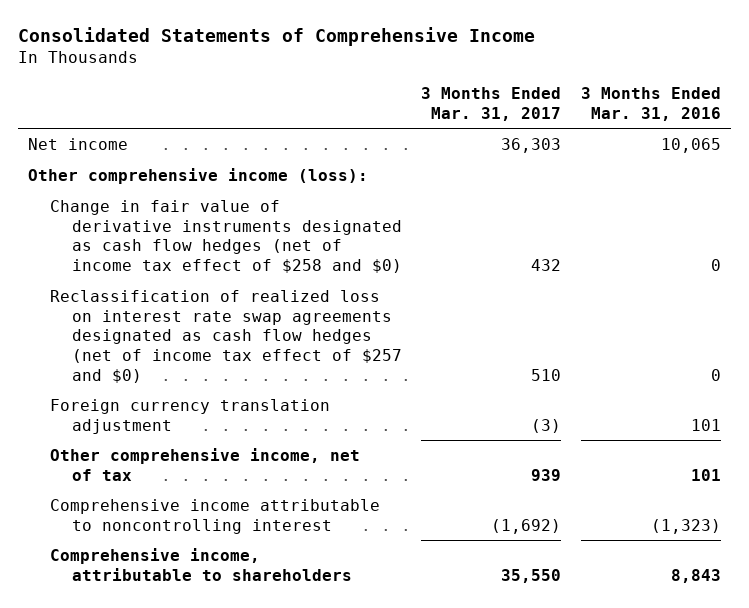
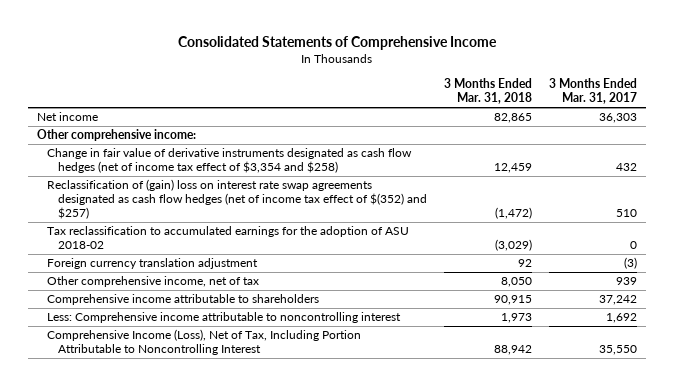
- | 3 Months Ended Mar. 31, 2017 | 3 Months Ended Mar. 31, 2016
+ | 3 Months Ended Mar. 31, 2018 | 3 Months Ended Mar. 31, 2017
- Other comprehensive income (loss):
- Change in fair value of derivative instruments designated as cash flow hedges (net of income tax effect of $258 and $0) | 432 | 0
- Reclassification of realized loss on interest rate swap agreements designated as cash flow hedges (net of income tax effect of $257 and $0) | 510 | 0
+ Other comprehensive income:
+ Change in fair value of derivative instruments designated as cash flow hedges (net of income tax effect of $3,354 and $258) | 12,459 | 432
+ Reclassification of (gain) loss on interest rate swap agreements designated as cash flow hedges (net of income tax effect of $(352) and $257) | (1,472) | 510
+ Tax reclassification to accumulated earnings for the adoption of ASU 2018-02 | (3,029) | 0
- Comprehensive income attributable to noncontrolling interest | (1,692) | (1,323)
- Comprehensive income, attributable to shareholders | 35,550 | 8,843
+ Comprehensive income attributable to shareholders | 90,915 | 37,242
+ Less: Comprehensive income attributable to noncontrolling interest | 1,973 | 1,692
+ Comprehensive Income (Loss), Net of Tax, Including Portion Attributable to Noncontrolling Interest | 88,942 | 35,550

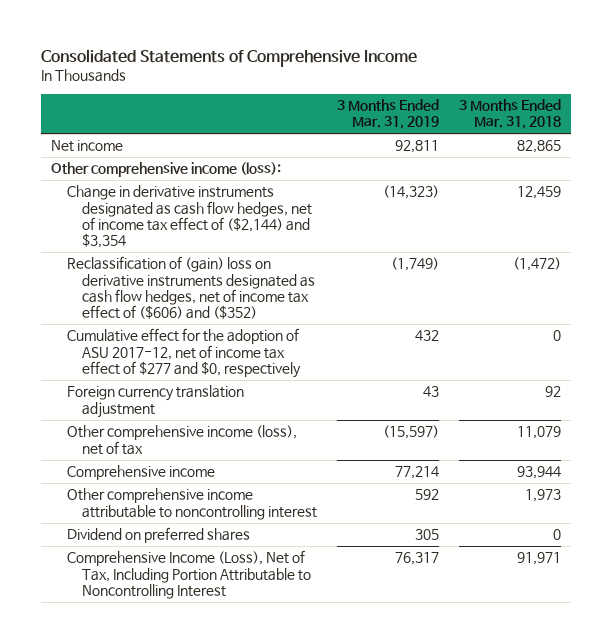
- | 3 Months Ended Mar. 31, 2018 | 3 Months Ended Mar. 31, 2017
+ | 3 Months Ended Mar. 31, 2019 | 3 Months Ended Mar. 31, 2018
- Other comprehensive income:
- Change in fair value of derivative instruments designated as cash flow hedges (net of income tax effect of $3,354 and $258) | 12,459 | 432
- Reclassification of (gain) loss on interest rate swap agreements designated as cash flow hedges (net of income tax effect of $(352) and $257) | (1,472) | 510
- Tax reclassification to accumulated earnings for the adoption of ASU 2018-02 | (3,029) | 0
+ Other comprehensive income (loss):
+ Change in derivative instruments designated as cash flow hedges, net of income tax effect of ($2,144) and $3,354 | (14,323) | 12,459
+ Reclassification of (gain) loss on derivative instruments designated as cash flow hedges, net of income tax effect of ($606) and ($352) | (1,749) | (1,472)
+ Cumulative effect for the adoption of ASU 2017-12, net of income tax effect of $277 and $0, respectively | 432 | 0
- Other comprehensive income, net of tax | 8,050 | 939
- Comprehensive income attributable to shareholders | 90,915 | 37,242
- Less: Comprehensive income attributable to noncontrolling interest | 1,973 | 1,692
- Comprehensive Income (Loss), Net of Tax, Including Portion Attributable to Noncontrolling Interest | 88,942 | 35,550
+ Other comprehensive income (loss), net of tax | (15,597) | 11,079
+ Comprehensive income | 77,214 | 93,944
+ Other comprehensive income attributable to noncontrolling interest | 592 | 1,973
+ Dividend on preferred shares | 305 | 0
+ Comprehensive Income (Loss), Net of Tax, Including Portion Attributable to Noncontrolling Interest | 76,317 | 91,971

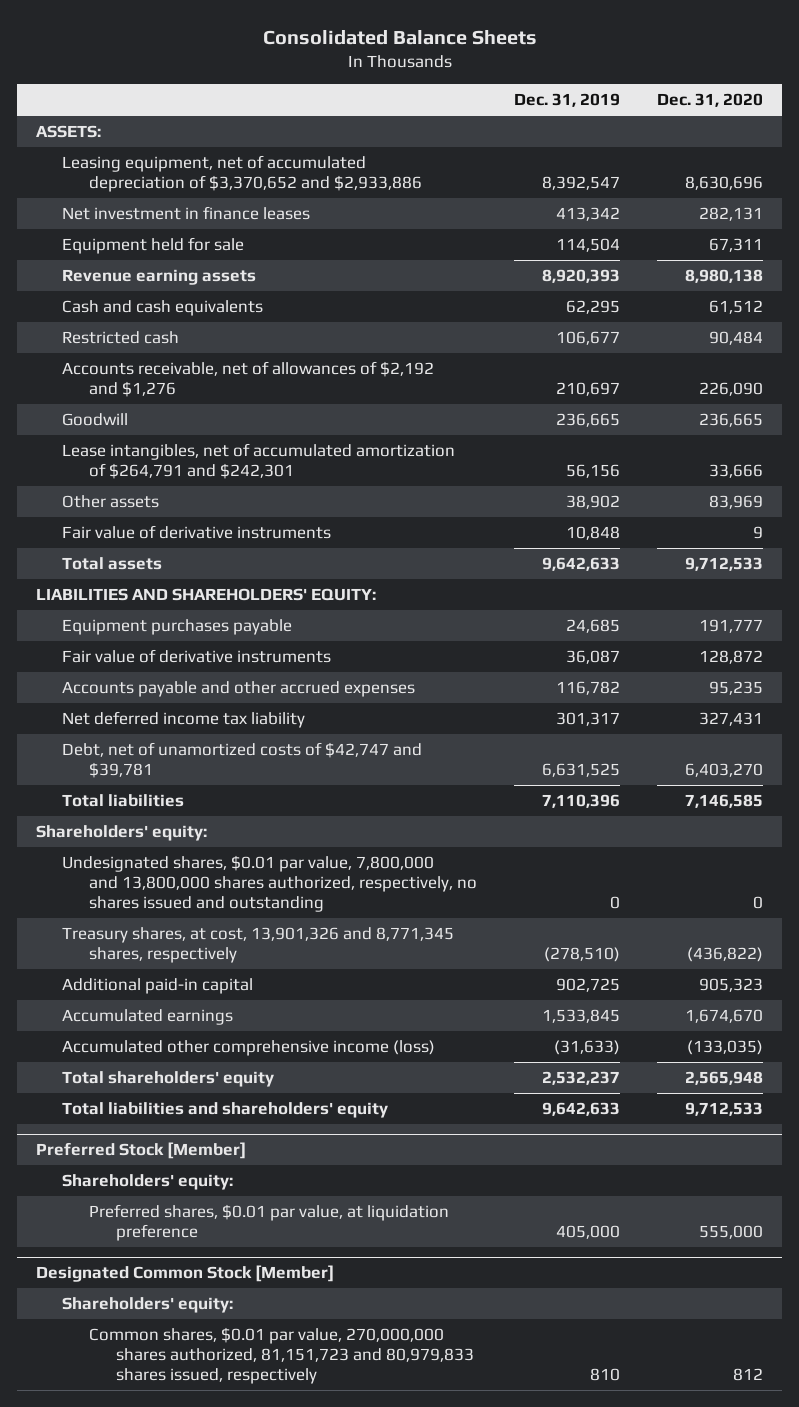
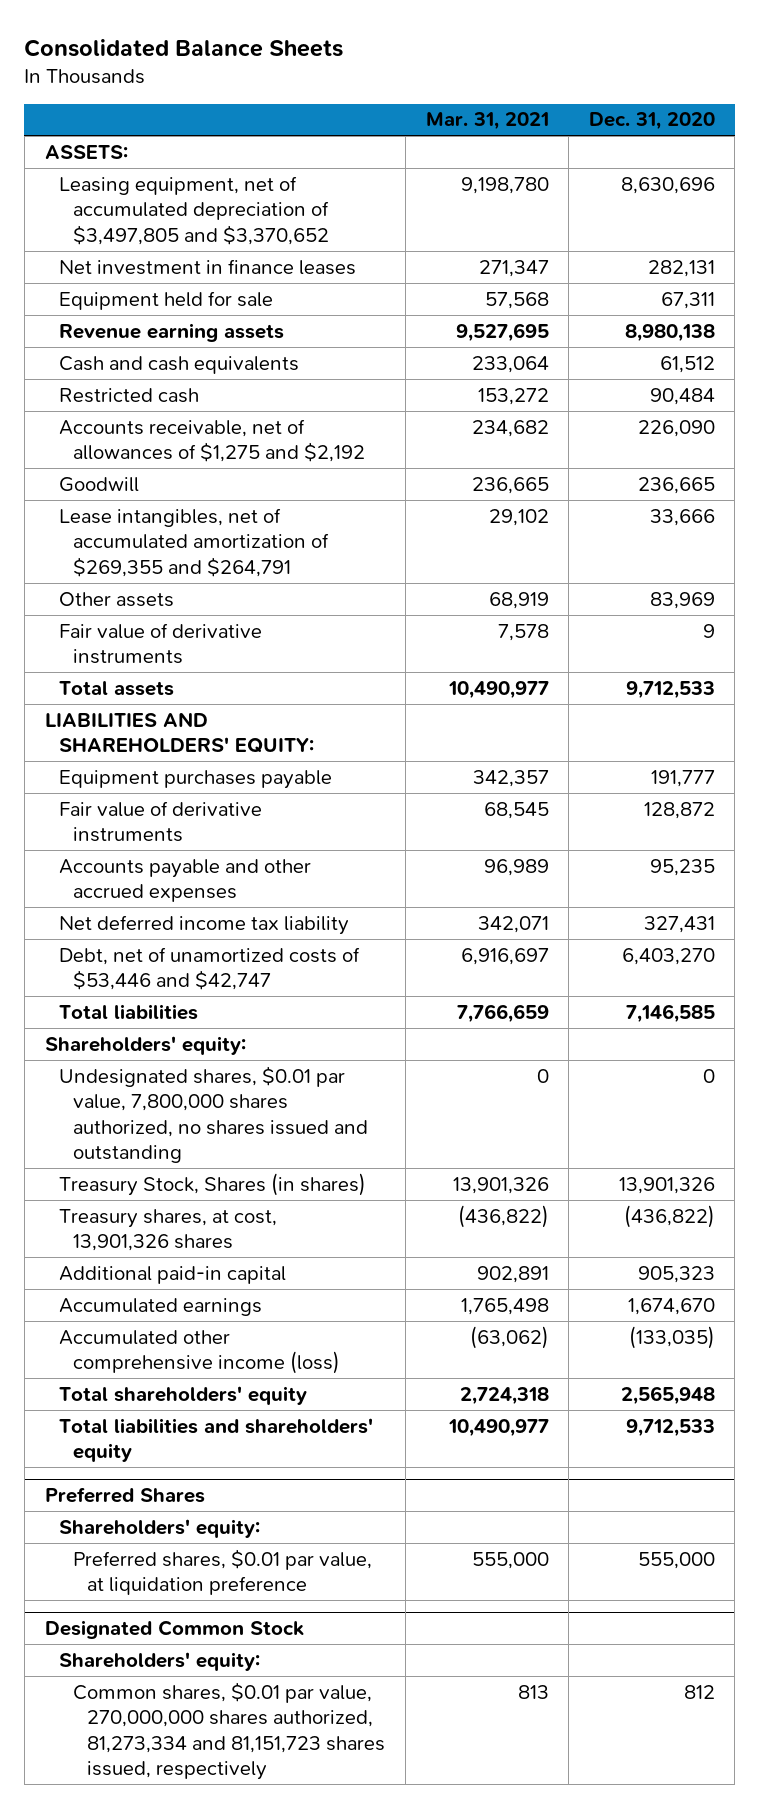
- | Dec. 31, 2019 | Dec. 31, 2020
+ | Mar. 31, 2021 | Dec. 31, 2020
- Leasing equipment, net of accumulated depreciation of $3,370,652 and $2,933,886 | 8,392,547 | 8,630,696
+ Leasing equipment, net of accumulated depreciation of $3,497,805 and $3,370,652 | 9,198,780 | 8,630,696
- Accounts receivable, net of allowances of $2,192 and $1,276 | 210,697 | 226,090
+ Accounts receivable, net of allowances of $1,275 and $2,192 | 234,682 | 226,090
- Lease intangibles, net of accumulated amortization of $264,791 and $242,301 | 56,156 | 33,666
+ Lease intangibles, net of accumulated amortization of $269,355 and $264,791 | 29,102 | 33,666
- Debt, net of unamortized costs of $42,747 and $39,781 | 6,631,525 | 6,403,270
+ Debt, net of unamortized costs of $53,446 and $42,747 | 6,916,697 | 6,403,270
- Undesignated shares, $0.01 par value, 7,800,000 and 13,800,000 shares authorized, respectively, no shares issued and outstanding | 0 | 0
- Treasury shares, at cost, 13,901,326 and 8,771,345 shares, respectively | (278,510) | (436,822)
+ Undesignated shares, $0.01 par value, 7,800,000 shares authorized, no shares issued and outstanding | 0 | 0
+ Treasury Stock, Shares (in shares) | 13,901,326 | 13,901,326
+ Treasury shares, at cost, 13,901,326 shares | (436,822) | (436,822)
- Preferred Stock [Member]
+ Preferred Shares
- Designated Common Stock [Member]
+ Designated Common Stock
- Common shares, $0.01 par value, 270,000,000 shares authorized, 81,151,723 and 80,979,833 shares issued, respectively | 810 | 812
+ Common shares, $0.01 par value, 270,000,000 shares authorized, 81,273,334 and 81,151,723 shares issued, respectively | 813 | 812

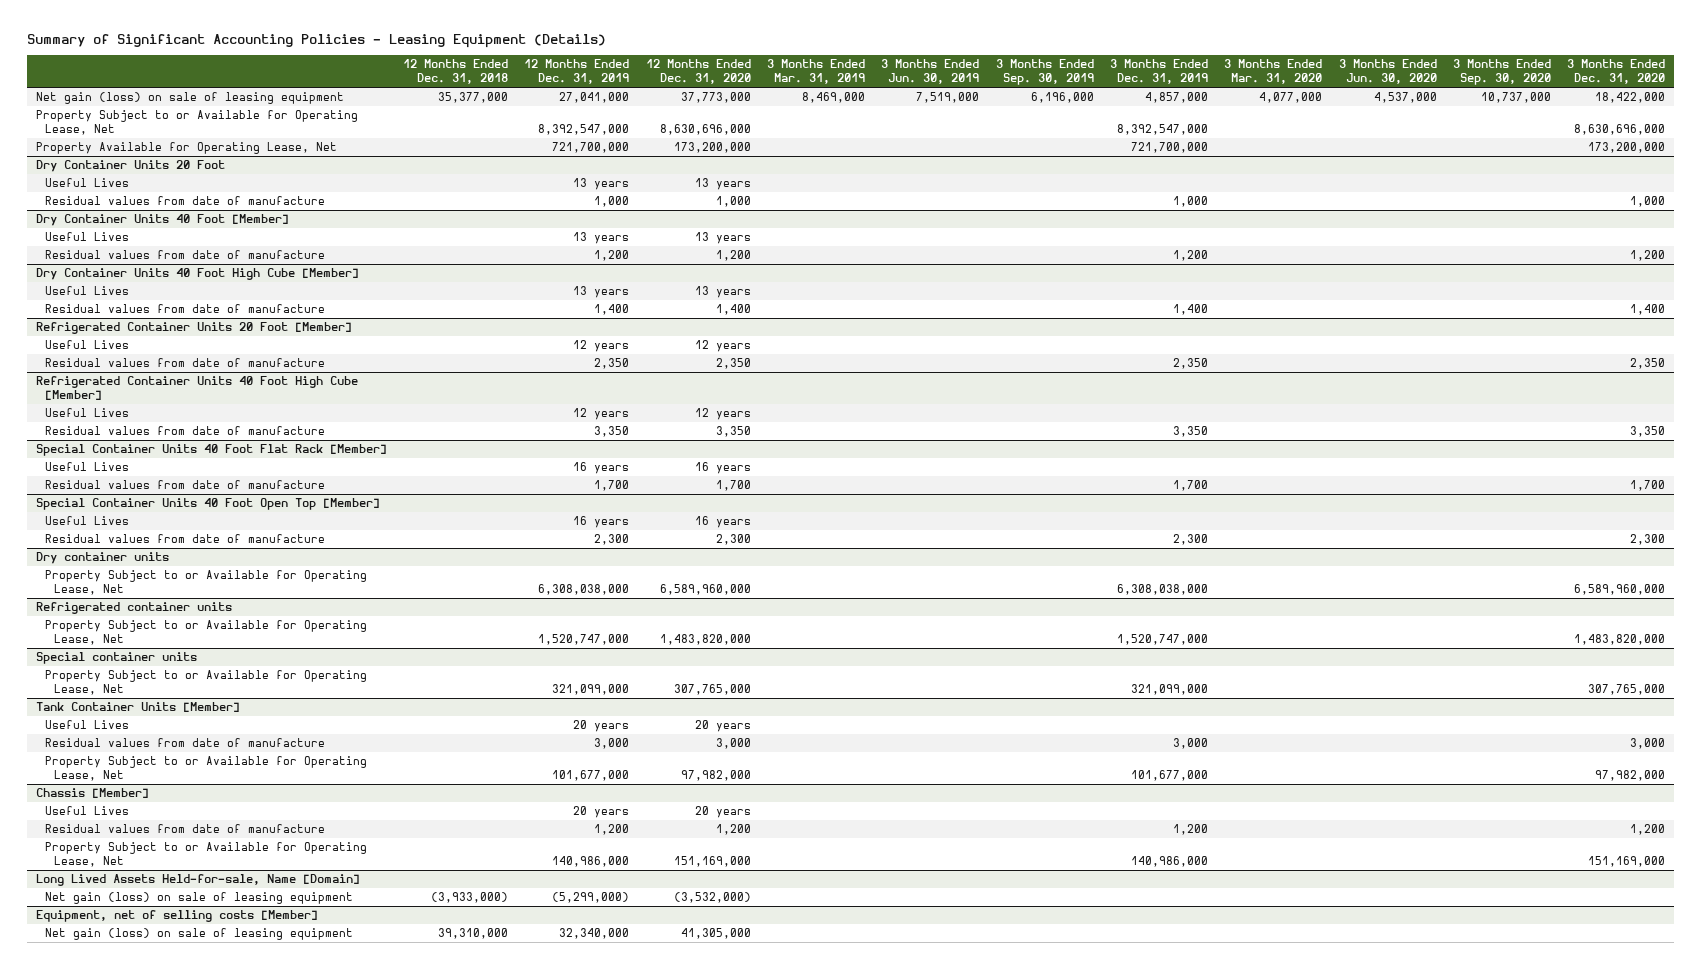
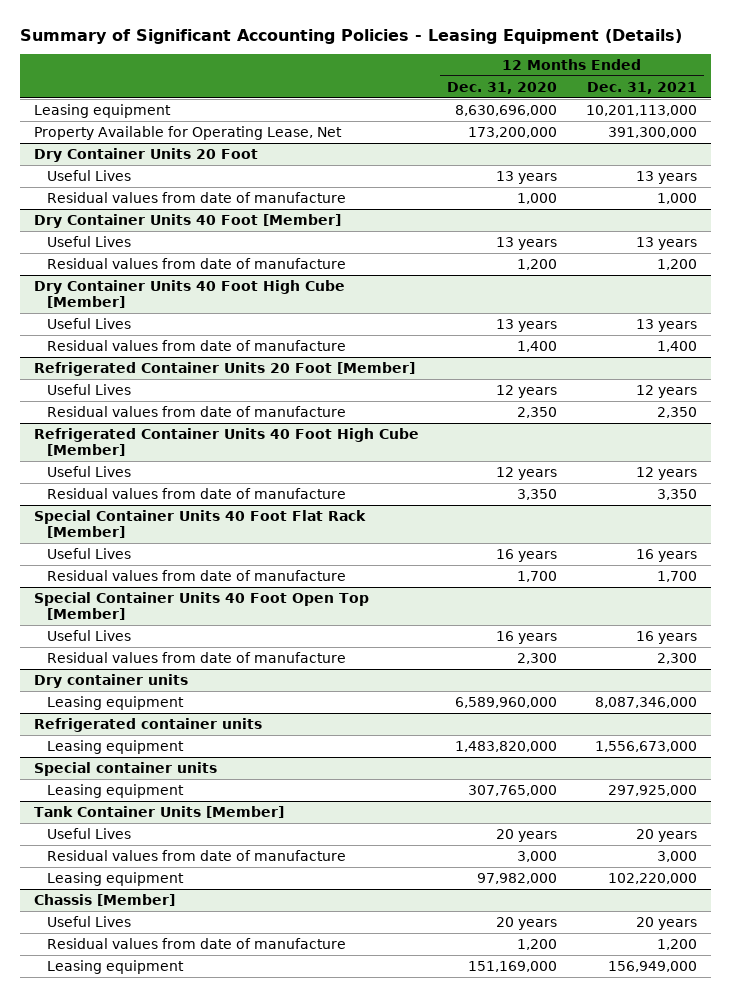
- | 12 Months Ended Dec. 31, 2018 | 12 Months Ended Dec. 31, 2019 | 12 Months Ended Dec. 31, 2020 | 3 Months Ended Mar. 31, 2019 | 3 Months Ended Jun. 30, 2019 | 3 Months Ended Sep. 30, 2019 | 3 Months Ended Dec. 31, 2019 | 3 Months Ended Mar. 31, 2020 | 3 Months Ended Jun. 30, 2020 | 3 Months Ended Sep. 30, 2020 | 3 Months Ended Dec. 31, 2020
+ | 12 Months Ended Dec. 31, 2020 | 12 Months Ended Dec. 31, 2021
- Net gain (loss) on sale of leasing equipment | 35,377,000 | 27,041,000 | 37,773,000 | 8,469,000 | 7,519,000 | 6,196,000 | 4,857,000 | 4,077,000 | 4,537,000 | 10,737,000 | 18,422,000
- Property Subject to or Available for Operating Lease, Net | | 8,392,547,000 | 8,630,696,000 | | | | 8,392,547,000 | | | | 8,630,696,000
+ Leasing equipment | 8,630,696,000 | 10,201,113,000
@ Dry container units
- Property Subject to or Available for Operating Lease, Net | | 6,308,038,000 | 6,589,960,000 | | | | 6,308,038,000 | | | | 6,589,960,000
+ Leasing equipment | 6,589,960,000 | 8,087,346,000
@ Refrigerated container units
- Property Subject to or Available for Operating Lease, Net | | 1,520,747,000 | 1,483,820,000 | | | | 1,520,747,000 | | | | 1,483,820,000
+ Leasing equipment | 1,483,820,000 | 1,556,673,000
@ Special container units
- Property Subject to or Available for Operating Lease, Net | | 321,099,000 | 307,765,000 | | | | 321,099,000 | | | | 307,765,000
+ Leasing equipment | 307,765,000 | 297,925,000
@ Tank Container Units [Member]
- Property Subject to or Available for Operating Lease, Net | | 101,677,000 | 97,982,000 | | | | 101,677,000 | | | | 97,982,000
+ Leasing equipment | 97,982,000 | 102,220,000
@ Chassis [Member]
- Property Subject to or Available for Operating Lease, Net | | 140,986,000 | 151,169,000 | | | | 140,986,000 | | | | 151,169,000
- Long Lived Assets Held-for-sale, Name [Domain]
- Net gain (loss) on sale of leasing equipment | (3,933,000) | (5,299,000) | (3,532,000) | | | | | | | |
- Equipment, net of selling costs [Member]
- Net gain (loss) on sale of leasing equipment | 39,310,000 | 32,340,000 | 41,305,000 | | | | | | | |
@ Chassis [Member]
+ Leasing equipment | 151,169,000 | 156,949,000

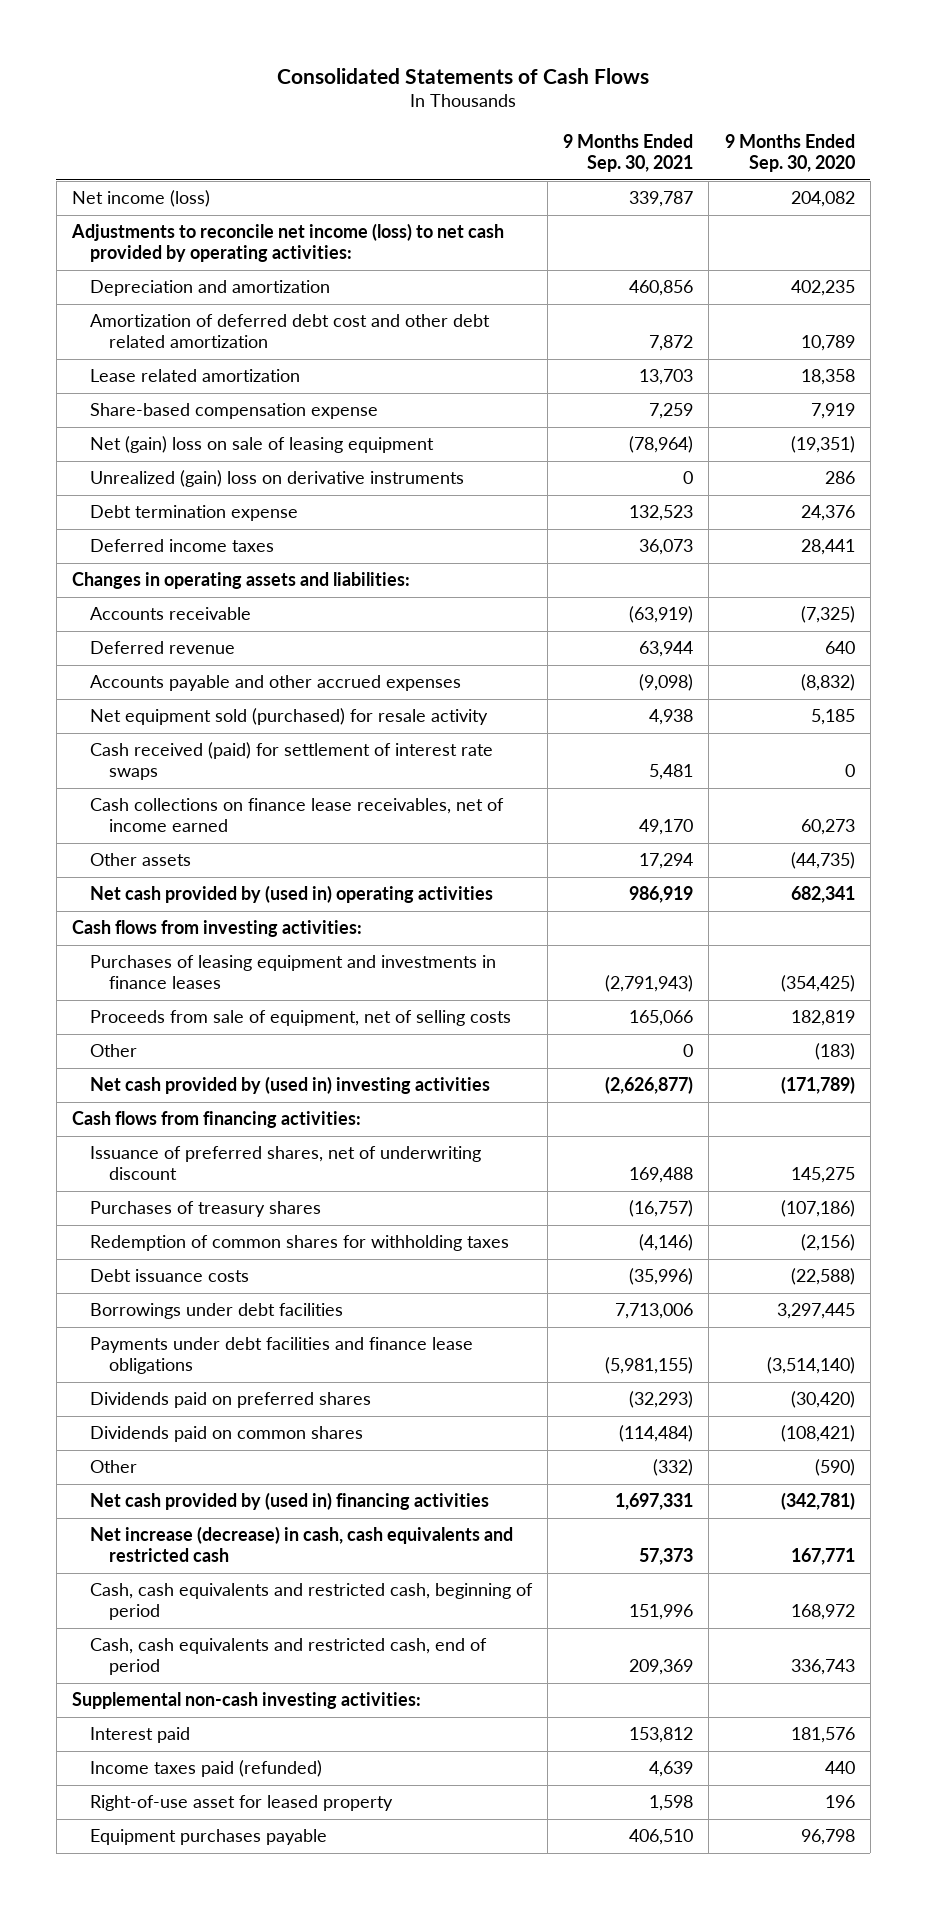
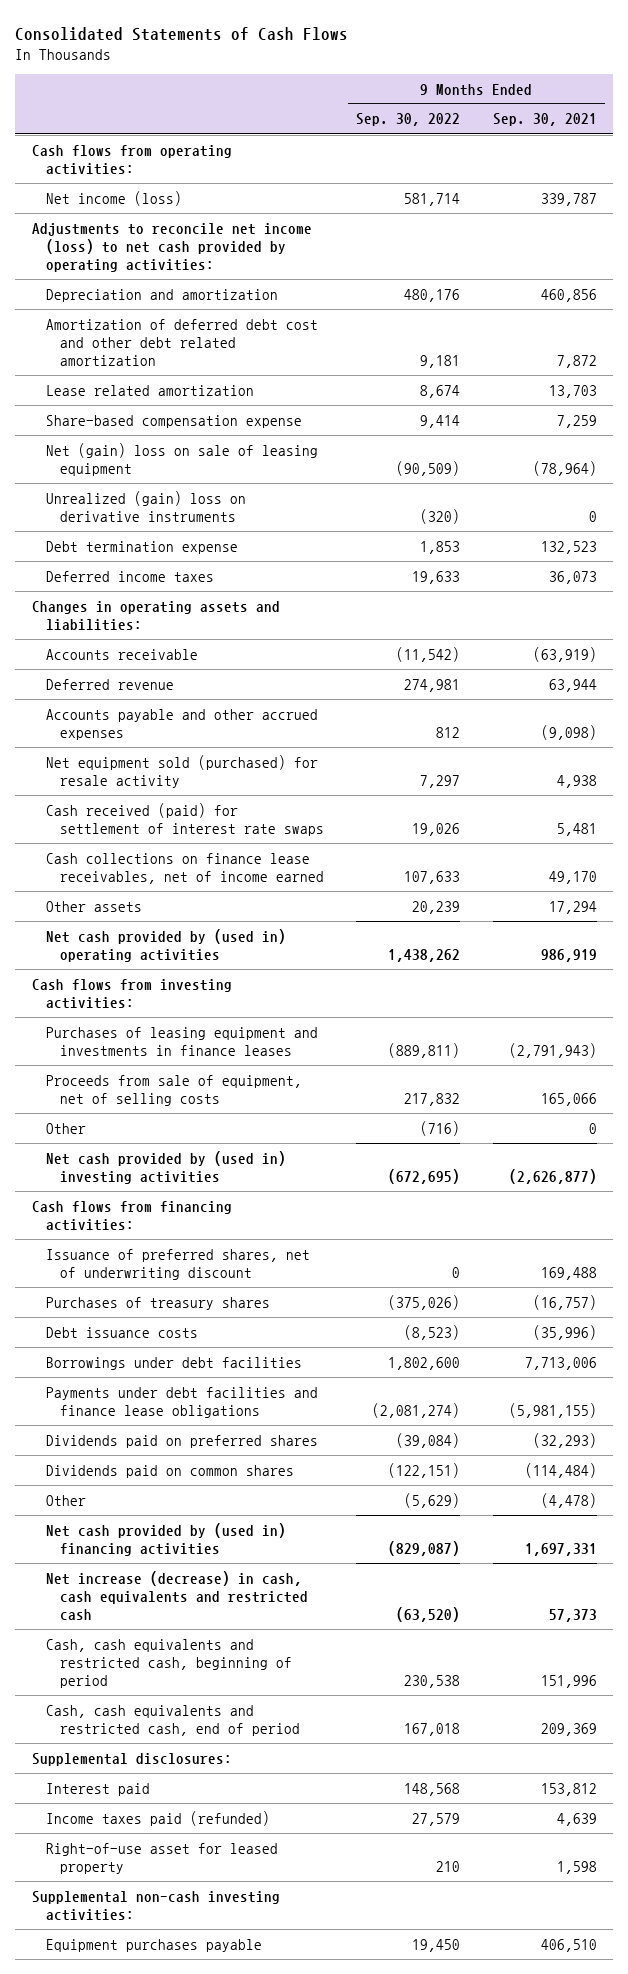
- | 9 Months Ended Sep. 30, 2021 | 9 Months Ended Sep. 30, 2020
+ | 9 Months Ended Sep. 30, 2022 | 9 Months Ended Sep. 30, 2021
+ Cash flows from operating activities:
- Redemption of common shares for withholding taxes | (4,146) | (2,156)
- Other | (332) | (590)
+ Other | (5,629) | (4,478)
+ Supplemental disclosures:
moved down: Supplemental non-cash investing activities:

